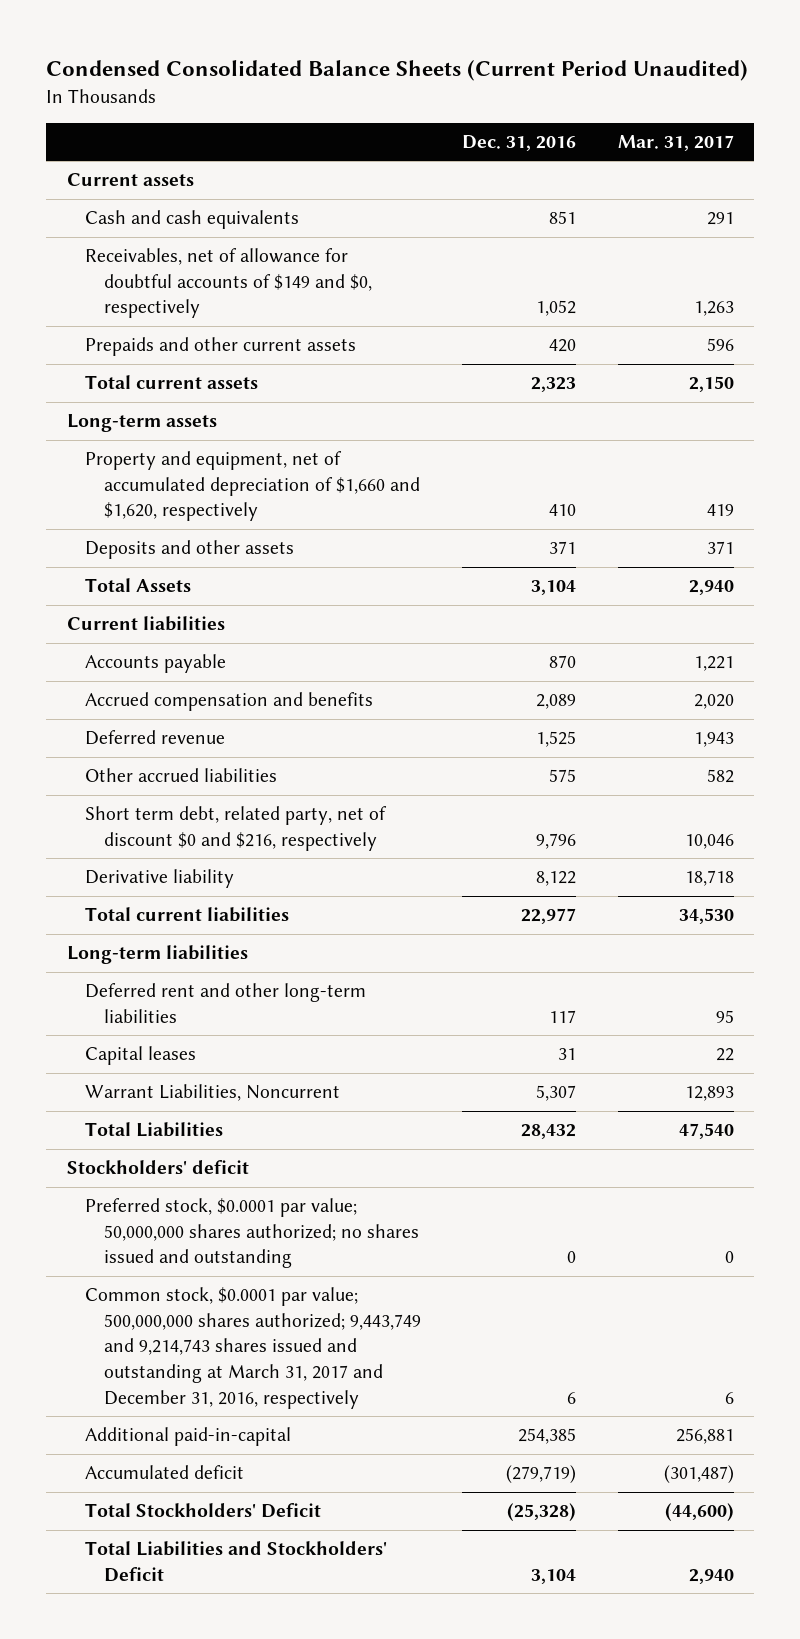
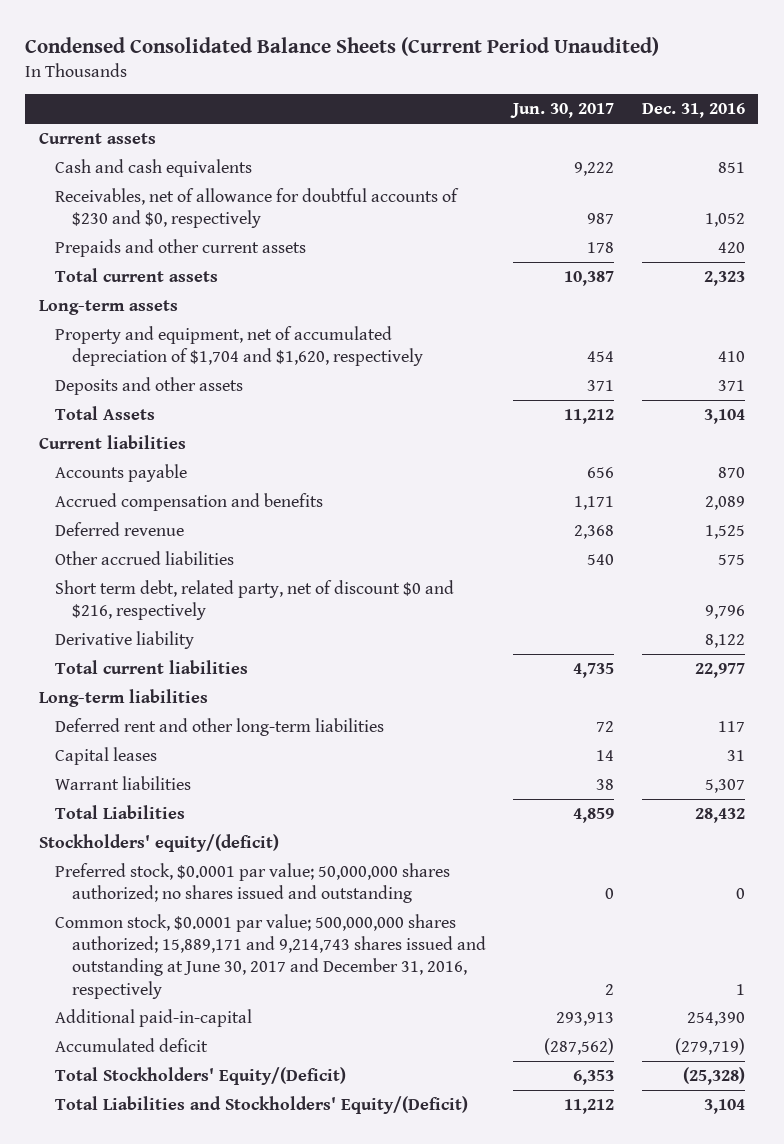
- | Dec. 31, 2016 | Mar. 31, 2017
+ | Jun. 30, 2017 | Dec. 31, 2016
- Receivables, net of allowance for doubtful accounts of $149 and $0, respectively | 1,052 | 1,263
+ Receivables, net of allowance for doubtful accounts of $230 and $0, respectively | 987 | 1,052
- Property and equipment, net of accumulated depreciation of $1,660 and $1,620, respectively | 410 | 419
+ Property and equipment, net of accumulated depreciation of $1,704 and $1,620, respectively | 454 | 410
- Warrant Liabilities, Noncurrent | 5,307 | 12,893
+ Warrant liabilities | 38 | 5,307
- Stockholders' deficit
+ Stockholders' equity/(deficit)
- Common stock, $0.0001 par value; 500,000,000 shares authorized; 9,443,749 and 9,214,743 shares issued and outstanding at March 31, 2017 and December 31, 2016, respectively | 6 | 6
- Additional paid-in-capital | 254,385 | 256,881
+ Common stock, $0.0001 par value; 500,000,000 shares authorized; 15,889,171 and 9,214,743 shares issued and outstanding at June 30, 2017 and December 31, 2016, respectively | 2 | 1
+ Additional paid-in-capital | 293,913 | 254,390
- Total Stockholders' Deficit | (25,328) | (44,600)
- Total Liabilities and Stockholders' Deficit | 3,104 | 2,940
+ Total Stockholders' Equity/(Deficit) | 6,353 | (25,328)
+ Total Liabilities and Stockholders' Equity/(Deficit) | 11,212 | 3,104

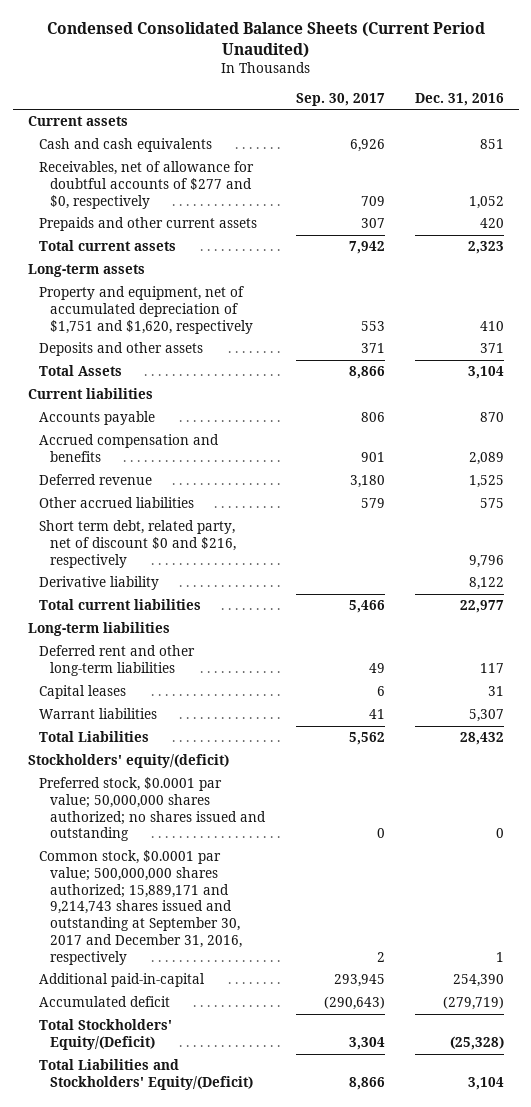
- | Jun. 30, 2017 | Dec. 31, 2016
+ | Sep. 30, 2017 | Dec. 31, 2016
- Receivables, net of allowance for doubtful accounts of $230 and $0, respectively | 987 | 1,052
+ Receivables, net of allowance for doubtful accounts of $277 and $0, respectively | 709 | 1,052
- Property and equipment, net of accumulated depreciation of $1,704 and $1,620, respectively | 454 | 410
+ Property and equipment, net of accumulated depreciation of $1,751 and $1,620, respectively | 553 | 410
- Common stock, $0.0001 par value; 500,000,000 shares authorized; 15,889,171 and 9,214,743 shares issued and outstanding at June 30, 2017 and December 31, 2016, respectively | 2 | 1
+ Common stock, $0.0001 par value; 500,000,000 shares authorized; 15,889,171 and 9,214,743 shares issued and outstanding at September 30, 2017 and December 31, 2016, respectively | 2 | 1

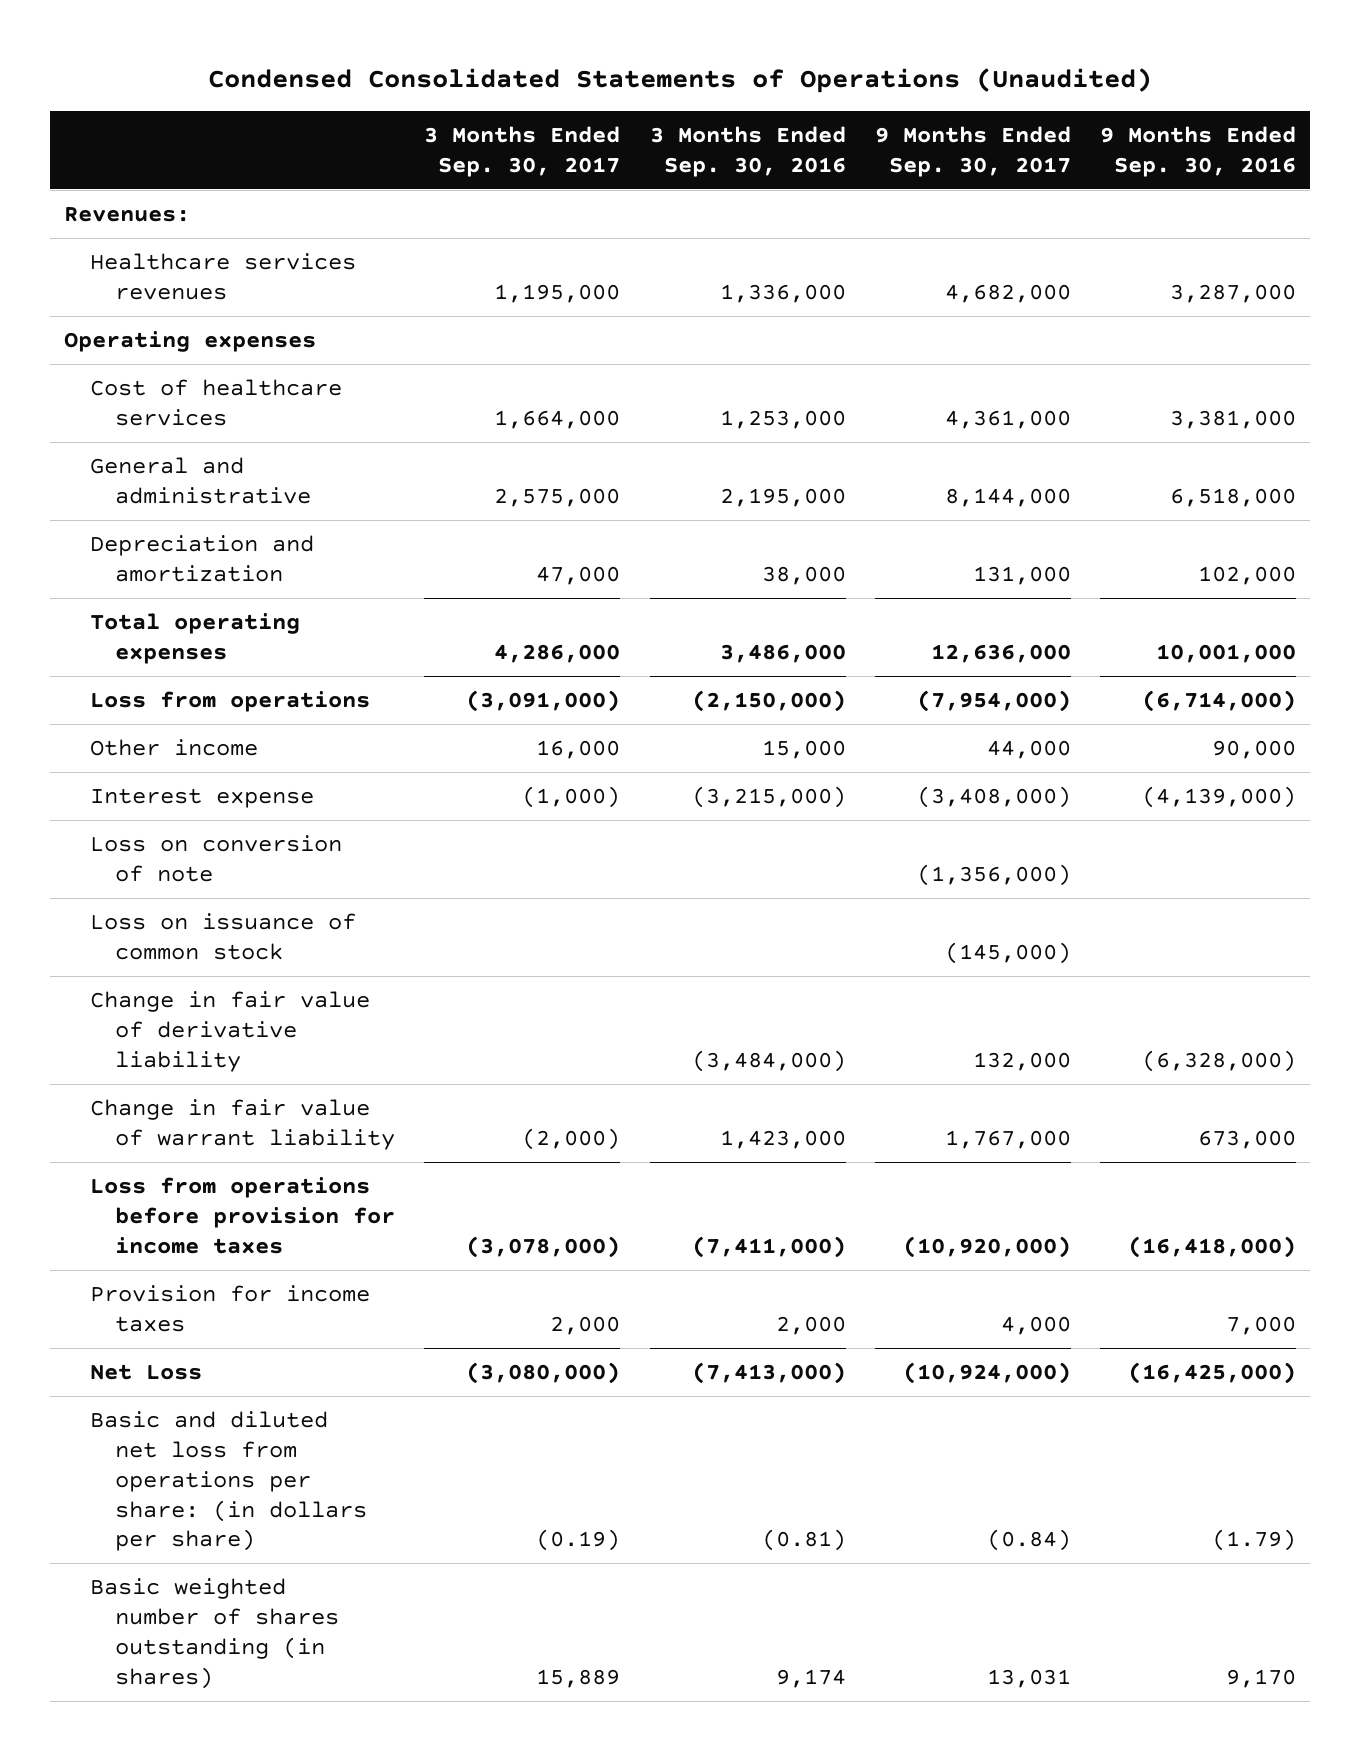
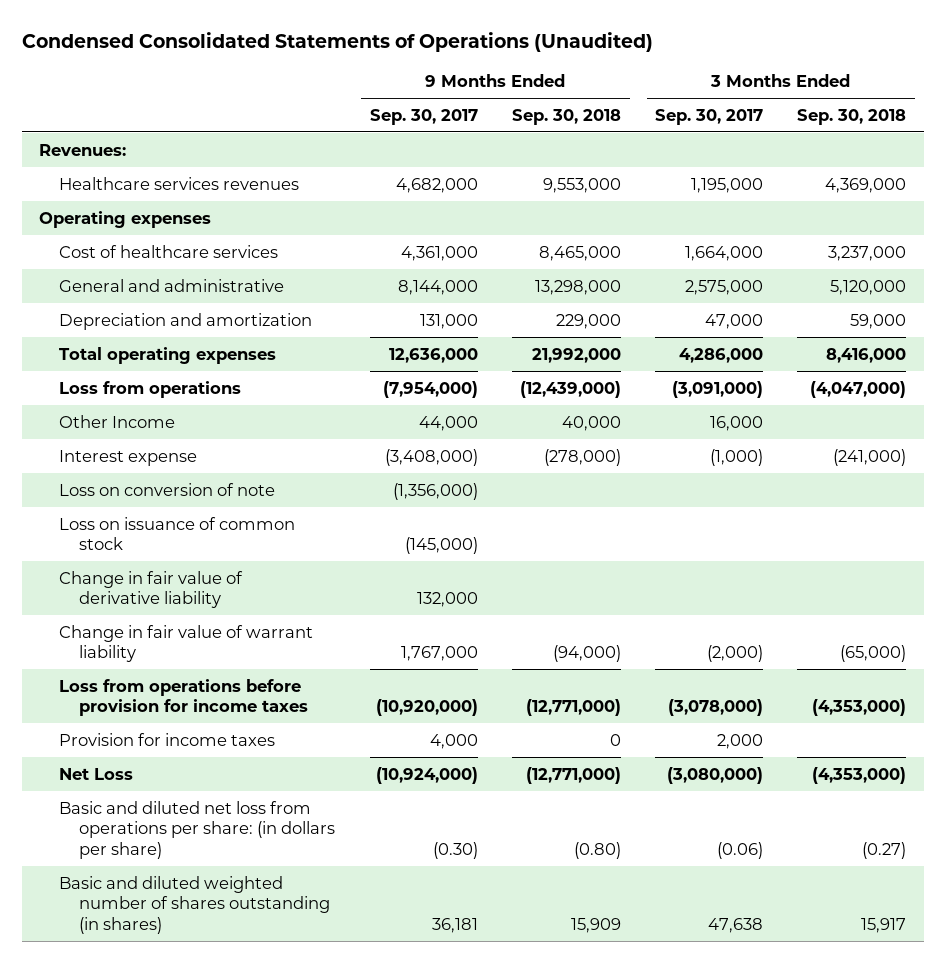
- | 3 Months Ended Sep. 30, 2017 | 3 Months Ended Sep. 30, 2016 | 9 Months Ended Sep. 30, 2017 | 9 Months Ended Sep. 30, 2016
+ | 9 Months Ended Sep. 30, 2017 | 9 Months Ended Sep. 30, 2018 | 3 Months Ended Sep. 30, 2017 | 3 Months Ended Sep. 30, 2018
- Other income | 16,000 | 15,000 | 44,000 | 90,000
+ Other Income | 44,000 | 40,000 | 16,000 |
- Basic and diluted net loss from operations per share: (in dollars per share) | (0.19) | (0.81) | (0.84) | (1.79)
- Basic weighted number of shares outstanding (in shares) | 15,889 | 9,174 | 13,031 | 9,170
+ Basic and diluted net loss from operations per share: (in dollars per share) | (0.30) | (0.80) | (0.06) | (0.27)
+ Basic and diluted weighted number of shares outstanding (in shares) | 36,181 | 15,909 | 47,638 | 15,917

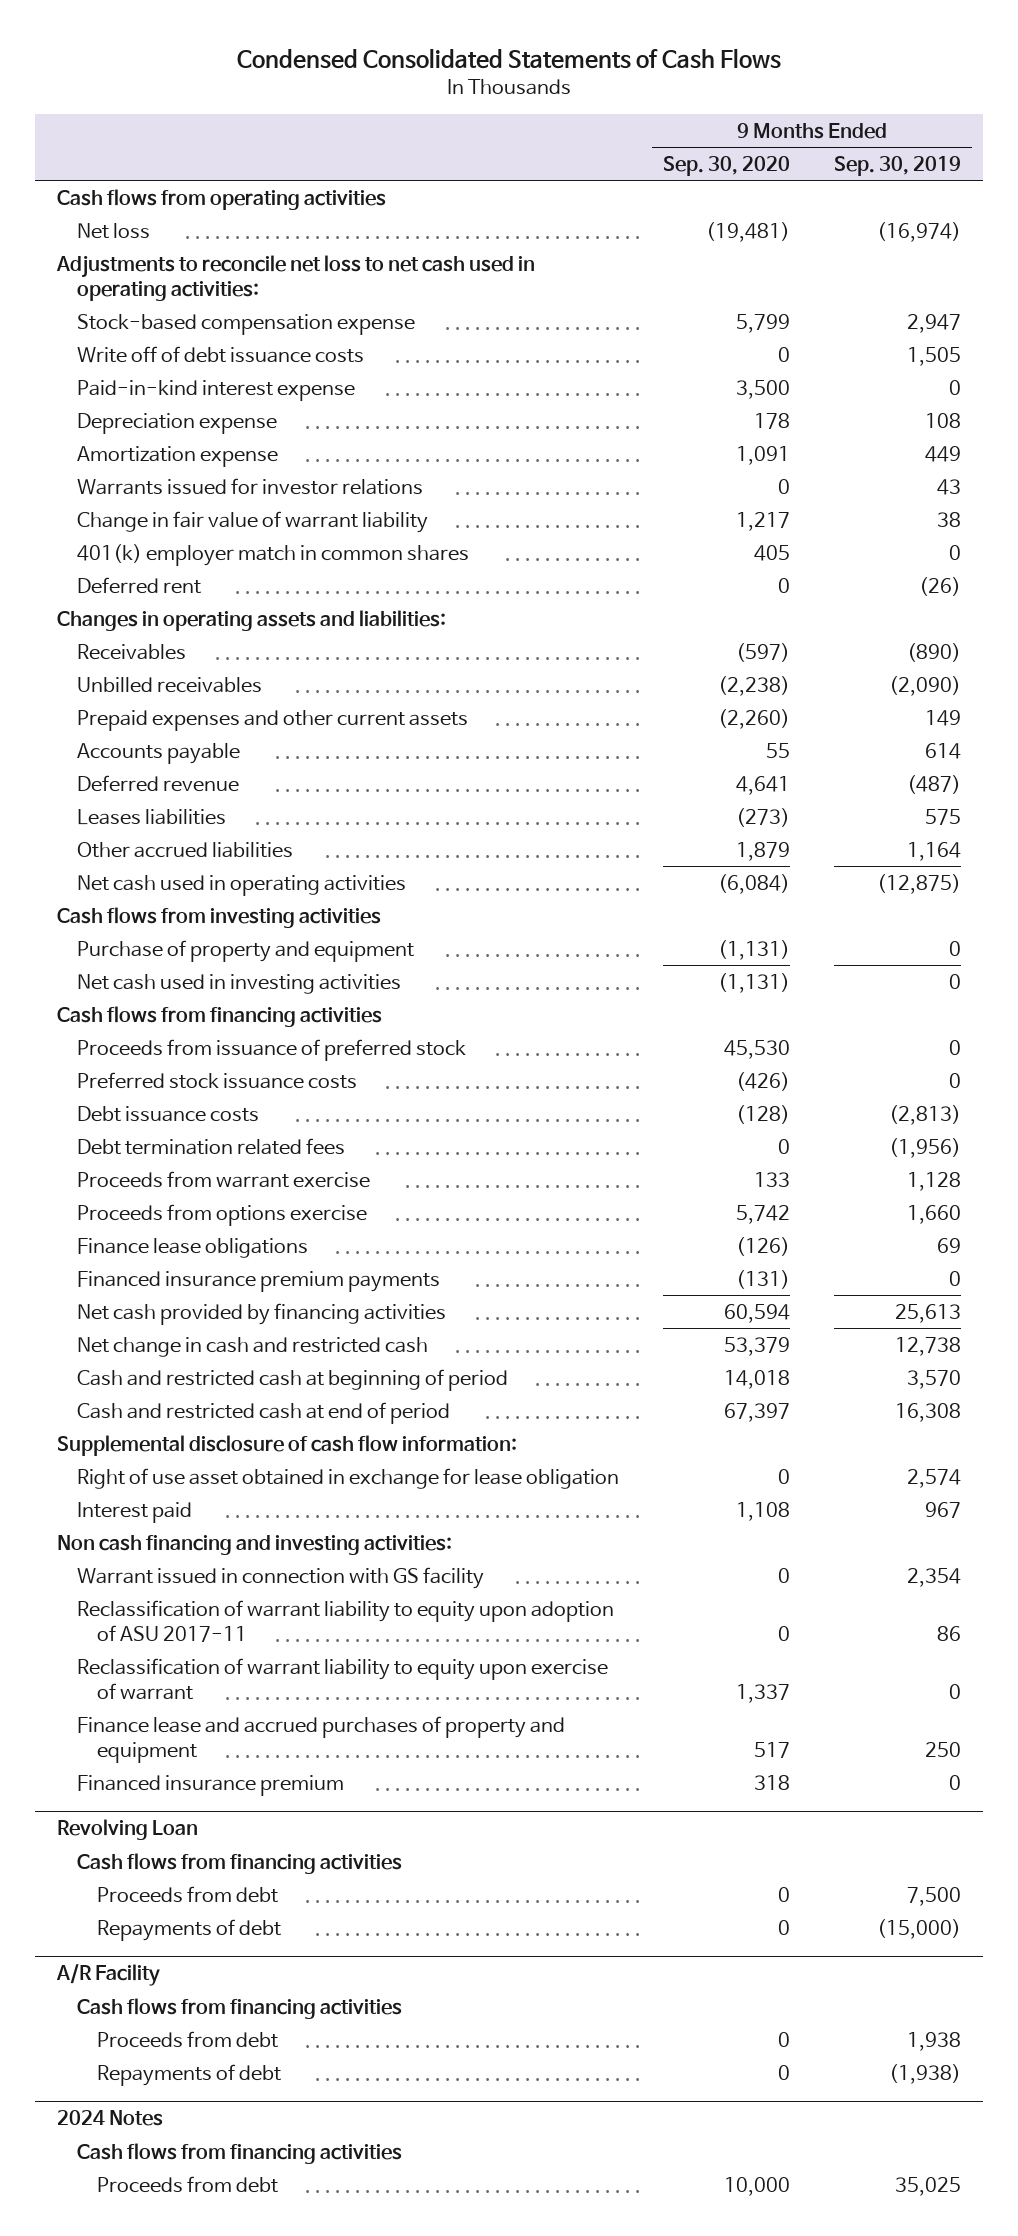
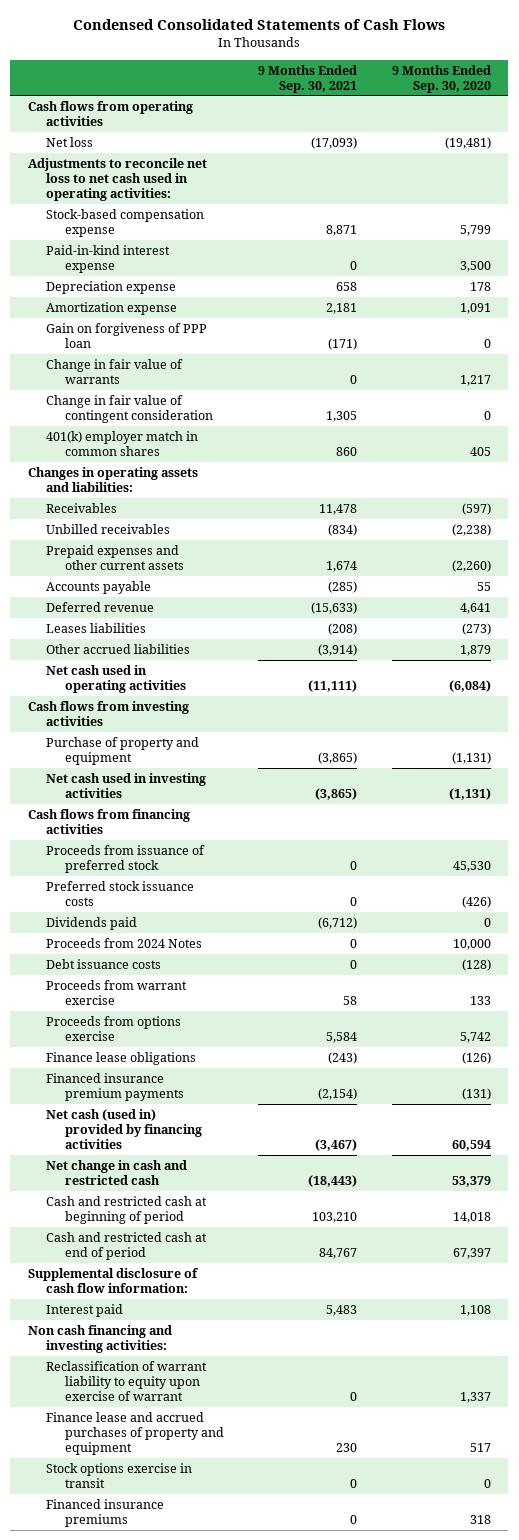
- | 9 Months Ended Sep. 30, 2020 | 9 Months Ended Sep. 30, 2019
+ | 9 Months Ended Sep. 30, 2021 | 9 Months Ended Sep. 30, 2020
- Write off of debt issuance costs | 0 | 1,505
- Warrants issued for investor relations | 0 | 43
- Change in fair value of warrant liability | 1,217 | 38
+ Gain on forgiveness of PPP loan | (171) | 0
+ Change in fair value of warrants | 0 | 1,217
+ Change in fair value of contingent consideration | 1,305 | 0
- Deferred rent | 0 | (26)
+ Dividends paid | (6,712) | 0
+ Proceeds from 2024 Notes | 0 | 10,000
- Debt termination related fees | 0 | (1,956)
- Net cash provided by financing activities | 60,594 | 25,613
+ Net cash (used in) provided by financing activities | (3,467) | 60,594
- Right of use asset obtained in exchange for lease obligation | 0 | 2,574
- Warrant issued in connection with GS facility | 0 | 2,354
- Reclassification of warrant liability to equity upon adoption of ASU 2017-11 | 0 | 86
- Financed insurance premium | 318 | 0
- Revolving Loan
- Cash flows from financing activities
- Proceeds from debt | 0 | 7,500
- Repayments of debt | 0 | (15,000)
- A/R Facility
- Cash flows from financing activities
- Proceeds from debt | 0 | 1,938
- Repayments of debt | 0 | (1,938)
- 2024 Notes
- Cash flows from financing activities
- Proceeds from debt | 10,000 | 35,025
+ Stock options exercise in transit | 0 | 0
+ Financed insurance premiums | 0 | 318

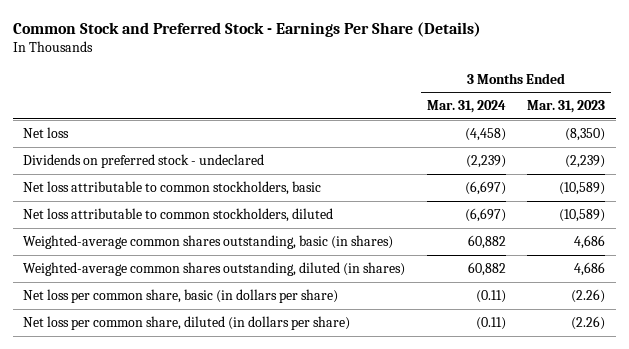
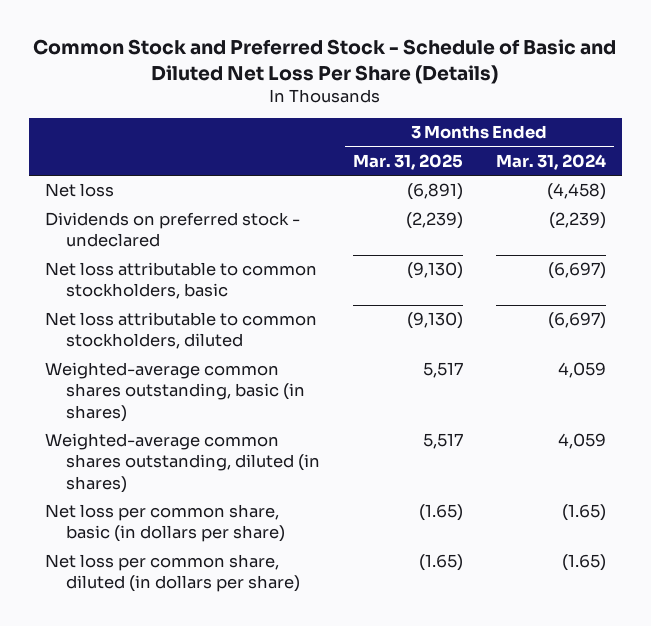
- Common Stock and Preferred Stock - Earnings Per Share (Details)
+ Common Stock and Preferred Stock - Schedule of Basic and Diluted Net Loss Per Share (Details)
- | 3 Months Ended Mar. 31, 2024 | 3 Months Ended Mar. 31, 2023
+ | 3 Months Ended Mar. 31, 2025 | 3 Months Ended Mar. 31, 2024
- Weighted-average common shares outstanding, basic (in shares) | 60,882 | 4,686
- Weighted-average common shares outstanding, diluted (in shares) | 60,882 | 4,686
- Net loss per common share, basic (in dollars per share) | (0.11) | (2.26)
- Net loss per common share, diluted (in dollars per share) | (0.11) | (2.26)
+ Weighted-average common shares outstanding, basic (in shares) | 5,517 | 4,059
+ Weighted-average common shares outstanding, diluted (in shares) | 5,517 | 4,059
+ Net loss per common share, basic (in dollars per share) | (1.65) | (1.65)
+ Net loss per common share, diluted (in dollars per share) | (1.65) | (1.65)

